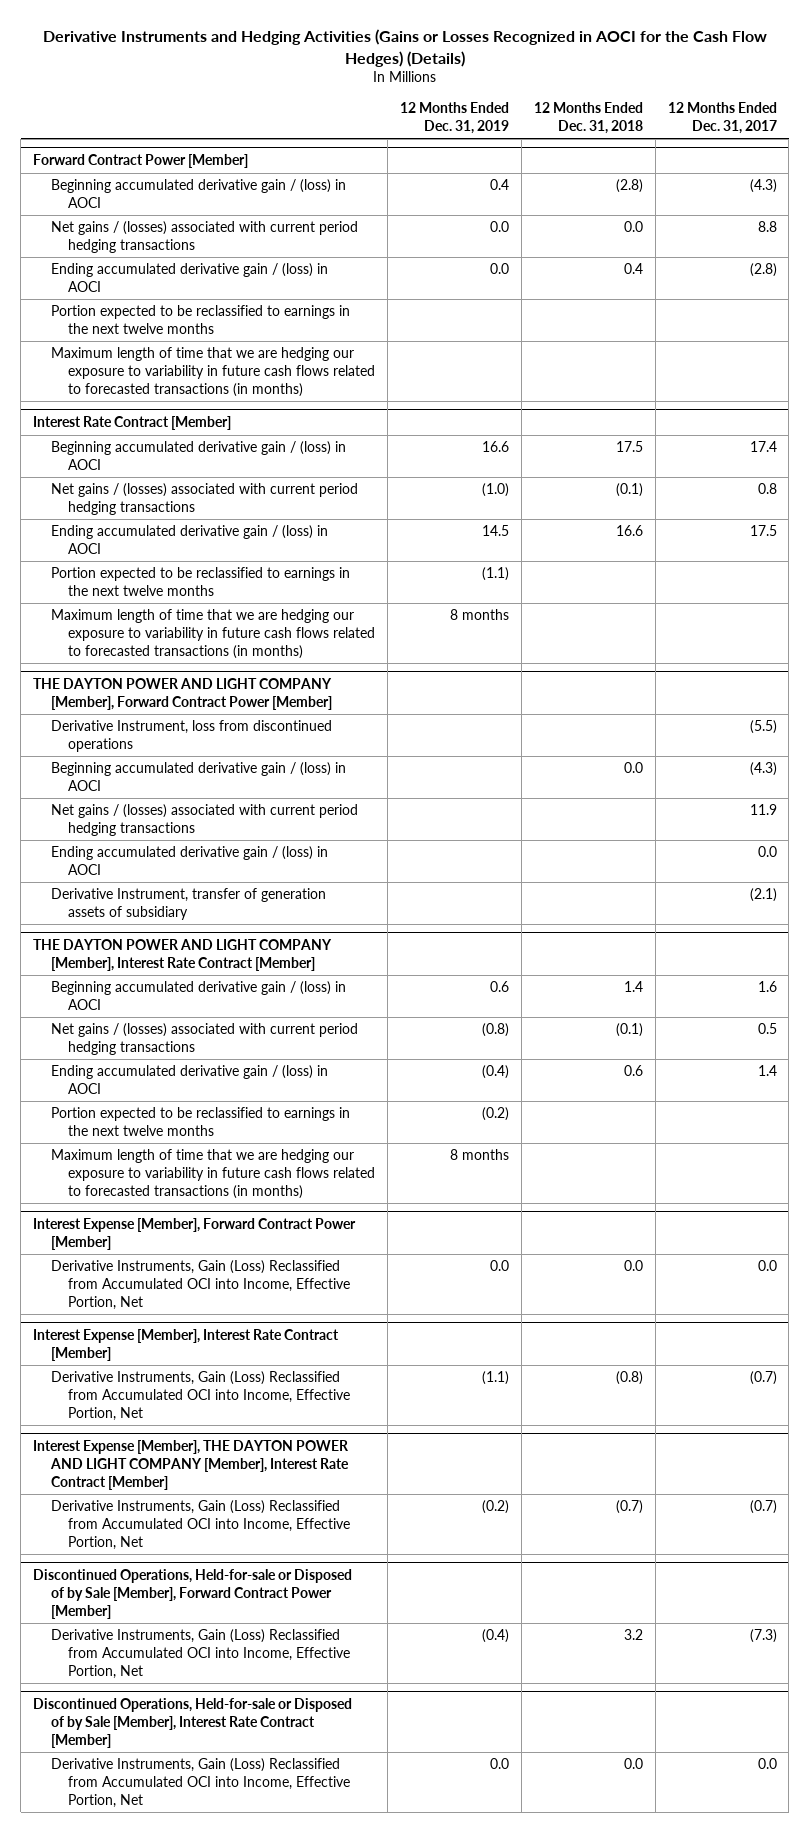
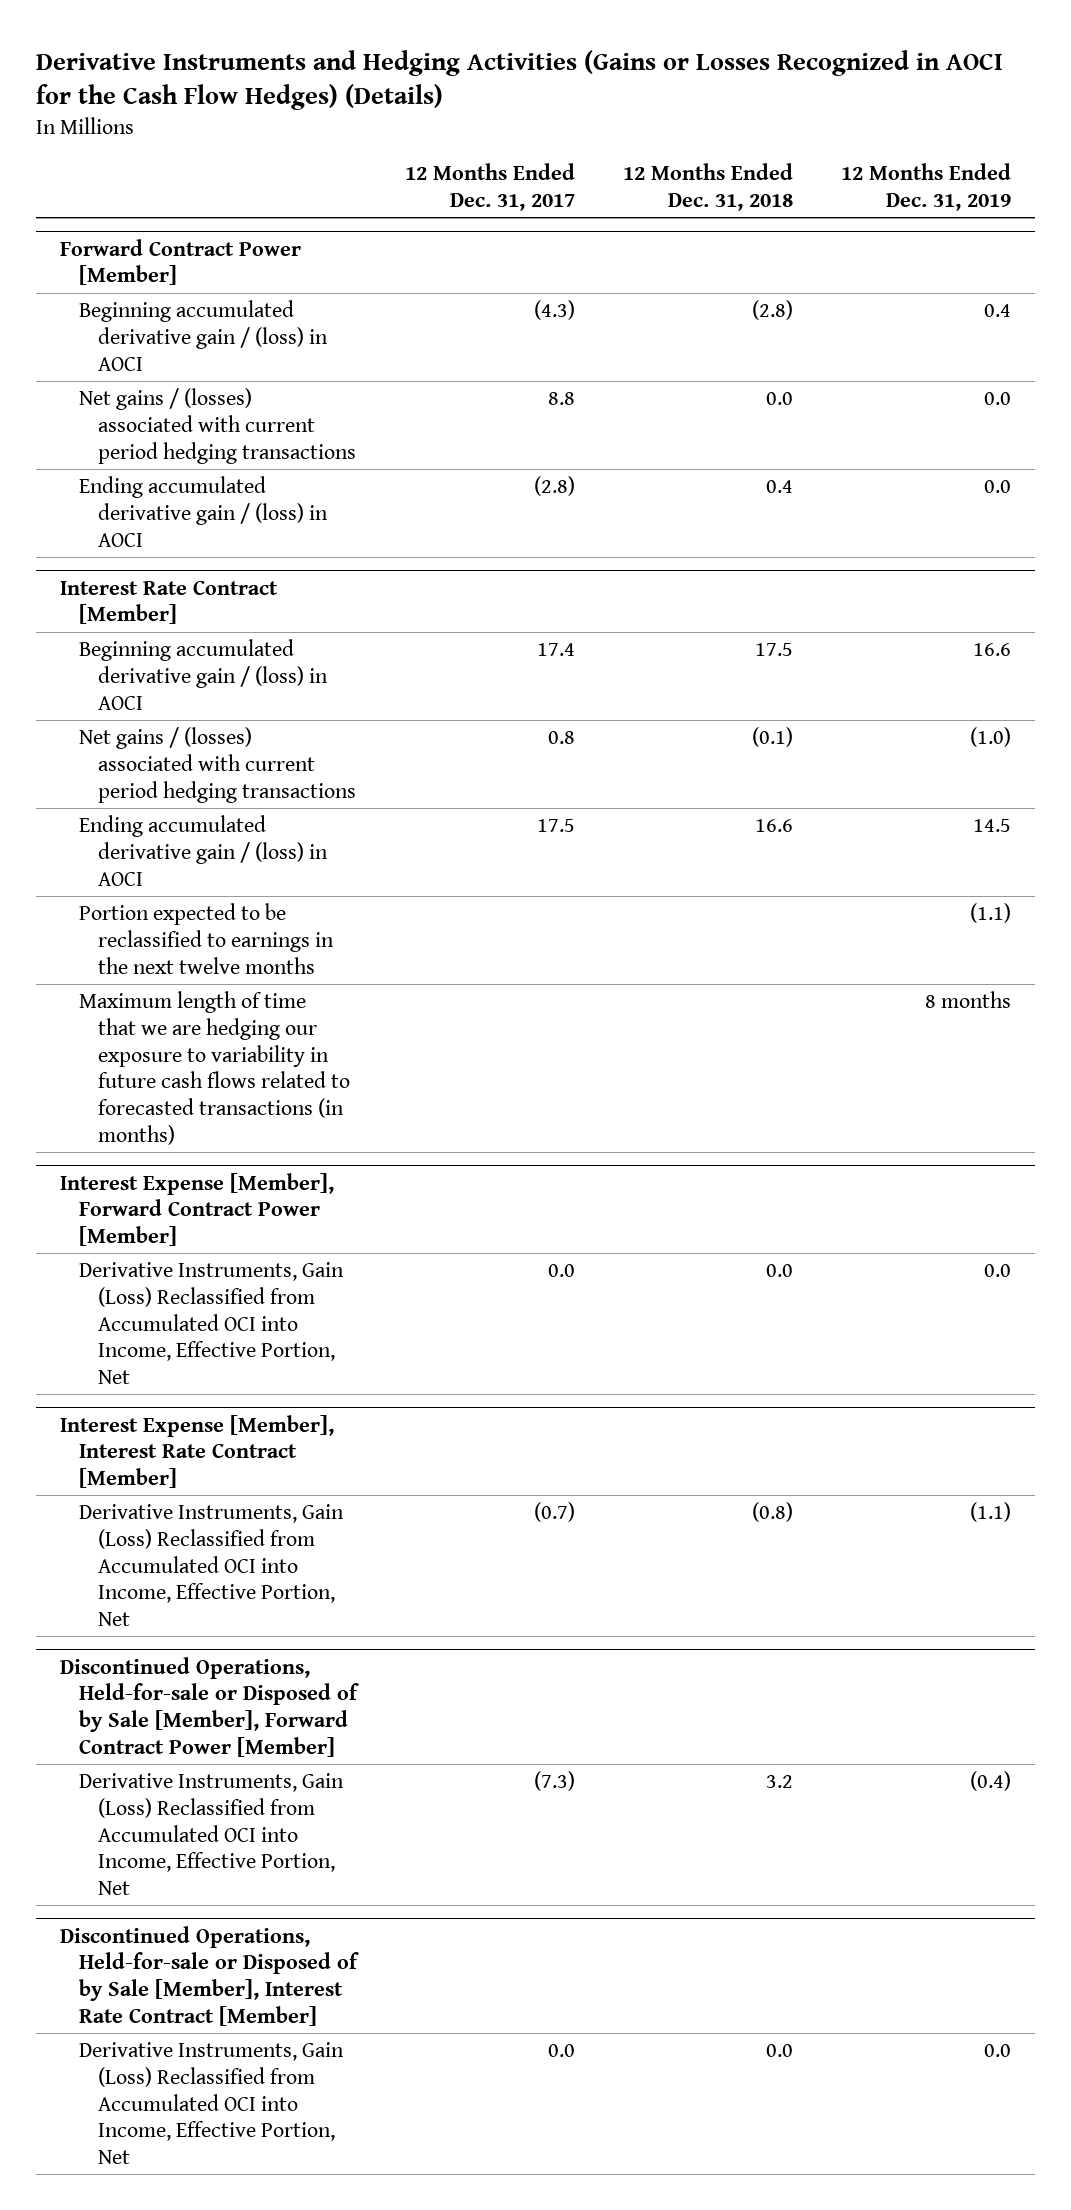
- | 12 Months Ended Dec. 31, 2019 | 12 Months Ended Dec. 31, 2018 | 12 Months Ended Dec. 31, 2017
+ | 12 Months Ended Dec. 31, 2017 | 12 Months Ended Dec. 31, 2018 | 12 Months Ended Dec. 31, 2019
@ Forward Contract Power [Member]
- Portion expected to be reclassified to earnings in the next twelve months
- Maximum length of time that we are hedging our exposure to variability in future cash flows related to forecasted transactions (in months)
- THE DAYTON POWER AND LIGHT COMPANY [Member], Forward Contract Power [Member]
- Derivative Instrument, loss from discontinued operations | | | (5.5)
- Beginning accumulated derivative gain / (loss) in AOCI | | 0.0 | (4.3)
- Net gains / (losses) associated with current period hedging transactions | | | 11.9
- Ending accumulated derivative gain / (loss) in AOCI | | | 0.0
- Derivative Instrument, transfer of generation assets of subsidiary | | | (2.1)
- THE DAYTON POWER AND LIGHT COMPANY [Member], Interest Rate Contract [Member]
- Beginning accumulated derivative gain / (loss) in AOCI | 0.6 | 1.4 | 1.6
- Net gains / (losses) associated with current period hedging transactions | (0.8) | (0.1) | 0.5
- Ending accumulated derivative gain / (loss) in AOCI | (0.4) | 0.6 | 1.4
- Portion expected to be reclassified to earnings in the next twelve months | (0.2) | |
- Maximum length of time that we are hedging our exposure to variability in future cash flows related to forecasted transactions (in months) | 8 months | |
- Interest Expense [Member], THE DAYTON POWER AND LIGHT COMPANY [Member], Interest Rate Contract [Member]
- Derivative Instruments, Gain (Loss) Reclassified from Accumulated OCI into Income, Effective Portion, Net | (0.2) | (0.7) | (0.7)

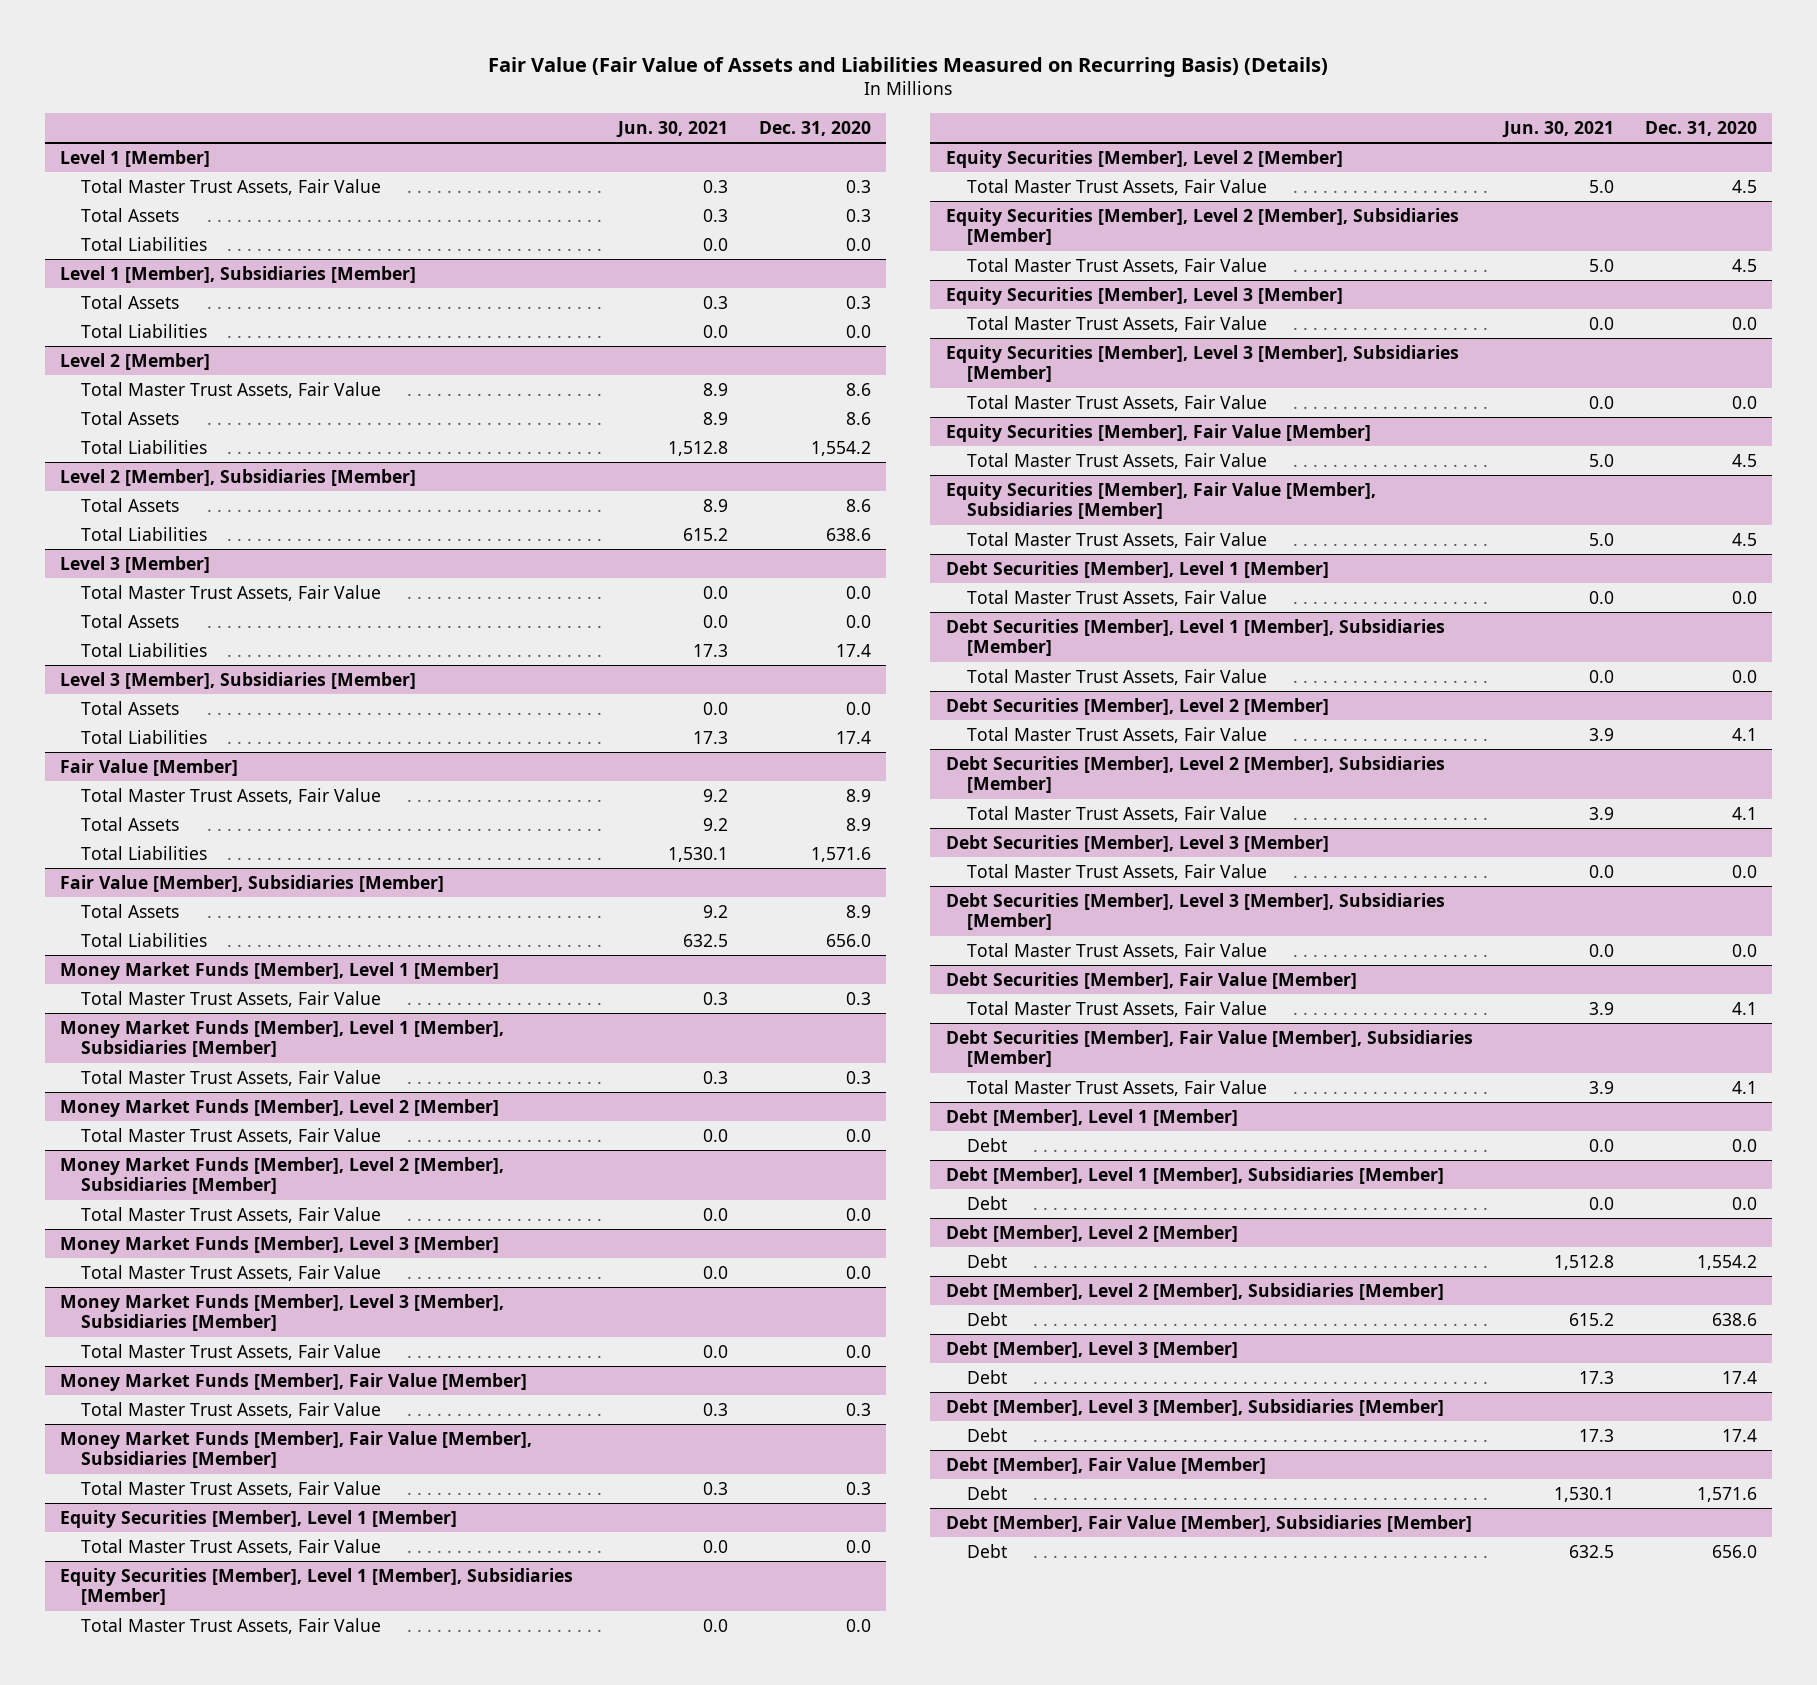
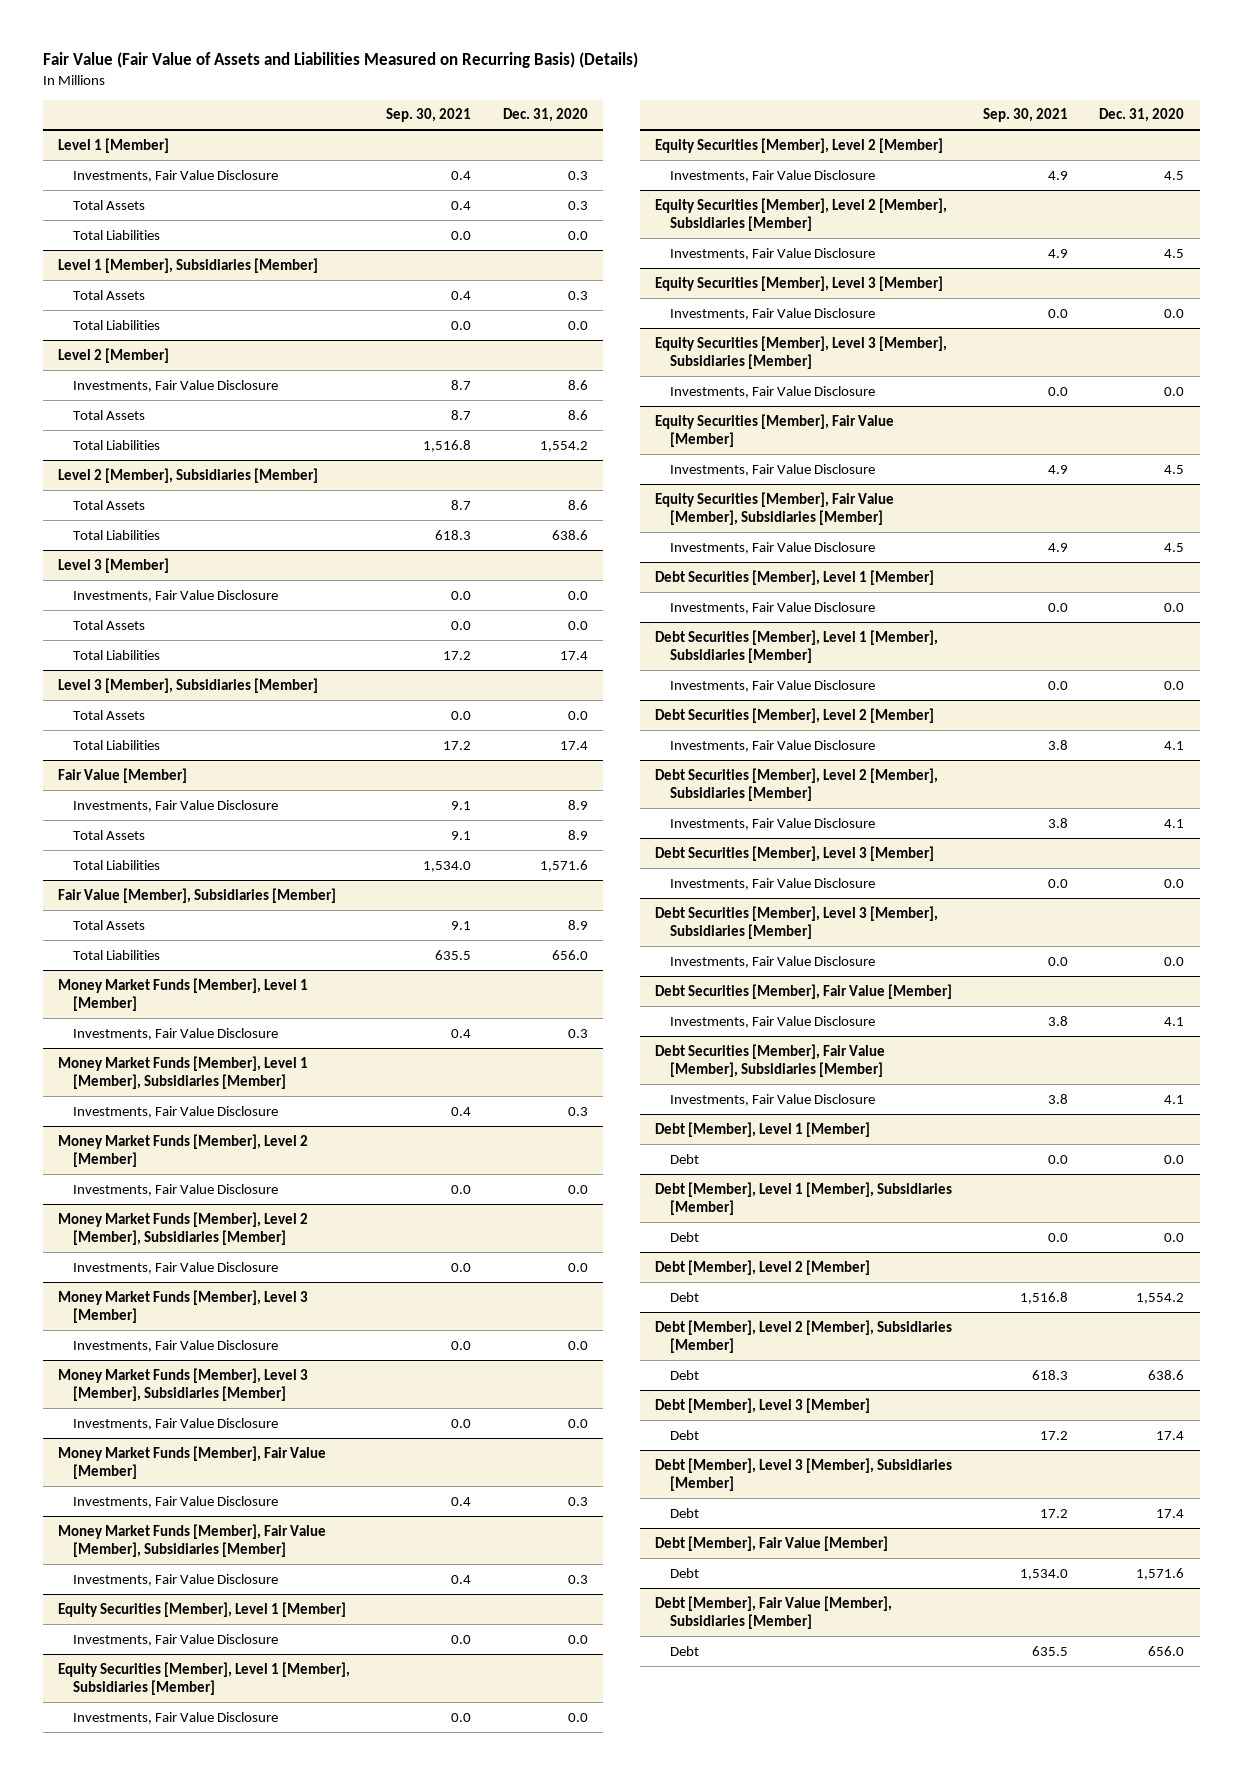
- | Jun. 30, 2021 | Dec. 31, 2020
+ | Sep. 30, 2021 | Dec. 31, 2020
@ Level 1 [Member]
- Total Master Trust Assets, Fair Value | 0.3 | 0.3
+ Investments, Fair Value Disclosure | 0.4 | 0.3
@ Level 2 [Member]
- Total Master Trust Assets, Fair Value | 8.9 | 8.6
+ Investments, Fair Value Disclosure | 8.7 | 8.6
@ Level 3 [Member]
- Total Master Trust Assets, Fair Value | 0.0 | 0.0
+ Investments, Fair Value Disclosure | 0.0 | 0.0
@ Fair Value [Member]
- Total Master Trust Assets, Fair Value | 9.2 | 8.9
+ Investments, Fair Value Disclosure | 9.1 | 8.9
@ Money Market Funds [Member], Level 1 [Member]
- Total Master Trust Assets, Fair Value | 0.3 | 0.3
+ Investments, Fair Value Disclosure | 0.4 | 0.3
@ Money Market Funds [Member], Level 1 [Member], Subsidiaries [Member]
- Total Master Trust Assets, Fair Value | 0.3 | 0.3
+ Investments, Fair Value Disclosure | 0.4 | 0.3
@ Money Market Funds [Member], Level 2 [Member]
- Total Master Trust Assets, Fair Value | 0.0 | 0.0
+ Investments, Fair Value Disclosure | 0.0 | 0.0
@ Money Market Funds [Member], Level 2 [Member], Subsidiaries [Member]
- Total Master Trust Assets, Fair Value | 0.0 | 0.0
+ Investments, Fair Value Disclosure | 0.0 | 0.0
@ Money Market Funds [Member], Level 3 [Member]
- Total Master Trust Assets, Fair Value | 0.0 | 0.0
+ Investments, Fair Value Disclosure | 0.0 | 0.0
@ Money Market Funds [Member], Level 3 [Member], Subsidiaries [Member]
- Total Master Trust Assets, Fair Value | 0.0 | 0.0
+ Investments, Fair Value Disclosure | 0.0 | 0.0
@ Money Market Funds [Member], Fair Value [Member]
- Total Master Trust Assets, Fair Value | 0.3 | 0.3
+ Investments, Fair Value Disclosure | 0.4 | 0.3
@ Money Market Funds [Member], Fair Value [Member], Subsidiaries [Member]
- Total Master Trust Assets, Fair Value | 0.3 | 0.3
+ Investments, Fair Value Disclosure | 0.4 | 0.3
@ Equity Securities [Member], Level 1 [Member]
- Total Master Trust Assets, Fair Value | 0.0 | 0.0
+ Investments, Fair Value Disclosure | 0.0 | 0.0
@ Equity Securities [Member], Level 1 [Member], Subsidiaries [Member]
- Total Master Trust Assets, Fair Value | 0.0 | 0.0
+ Investments, Fair Value Disclosure | 0.0 | 0.0
@ Equity Securities [Member], Level 2 [Member]
- Total Master Trust Assets, Fair Value | 5.0 | 4.5
+ Investments, Fair Value Disclosure | 4.9 | 4.5
@ Equity Securities [Member], Level 2 [Member], Subsidiaries [Member]
- Total Master Trust Assets, Fair Value | 5.0 | 4.5
+ Investments, Fair Value Disclosure | 4.9 | 4.5
@ Equity Securities [Member], Level 3 [Member]
- Total Master Trust Assets, Fair Value | 0.0 | 0.0
+ Investments, Fair Value Disclosure | 0.0 | 0.0
@ Equity Securities [Member], Level 3 [Member], Subsidiaries [Member]
- Total Master Trust Assets, Fair Value | 0.0 | 0.0
+ Investments, Fair Value Disclosure | 0.0 | 0.0
@ Equity Securities [Member], Fair Value [Member]
- Total Master Trust Assets, Fair Value | 5.0 | 4.5
+ Investments, Fair Value Disclosure | 4.9 | 4.5
@ Equity Securities [Member], Fair Value [Member], Subsidiaries [Member]
- Total Master Trust Assets, Fair Value | 5.0 | 4.5
+ Investments, Fair Value Disclosure | 4.9 | 4.5
@ Debt Securities [Member], Level 1 [Member]
- Total Master Trust Assets, Fair Value | 0.0 | 0.0
+ Investments, Fair Value Disclosure | 0.0 | 0.0
@ Debt Securities [Member], Level 1 [Member], Subsidiaries [Member]
- Total Master Trust Assets, Fair Value | 0.0 | 0.0
+ Investments, Fair Value Disclosure | 0.0 | 0.0
@ Debt Securities [Member], Level 2 [Member]
- Total Master Trust Assets, Fair Value | 3.9 | 4.1
+ Investments, Fair Value Disclosure | 3.8 | 4.1
@ Debt Securities [Member], Level 2 [Member], Subsidiaries [Member]
- Total Master Trust Assets, Fair Value | 3.9 | 4.1
+ Investments, Fair Value Disclosure | 3.8 | 4.1
@ Debt Securities [Member], Level 3 [Member]
- Total Master Trust Assets, Fair Value | 0.0 | 0.0
+ Investments, Fair Value Disclosure | 0.0 | 0.0
@ Debt Securities [Member], Level 3 [Member], Subsidiaries [Member]
- Total Master Trust Assets, Fair Value | 0.0 | 0.0
+ Investments, Fair Value Disclosure | 0.0 | 0.0
@ Debt Securities [Member], Fair Value [Member]
- Total Master Trust Assets, Fair Value | 3.9 | 4.1
+ Investments, Fair Value Disclosure | 3.8 | 4.1
@ Debt Securities [Member], Fair Value [Member], Subsidiaries [Member]
- Total Master Trust Assets, Fair Value | 3.9 | 4.1
+ Investments, Fair Value Disclosure | 3.8 | 4.1

